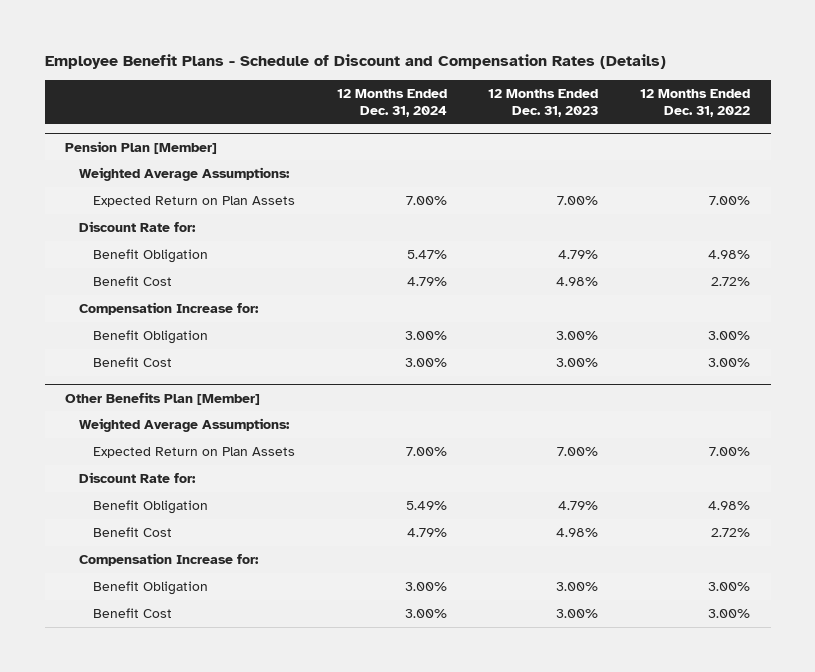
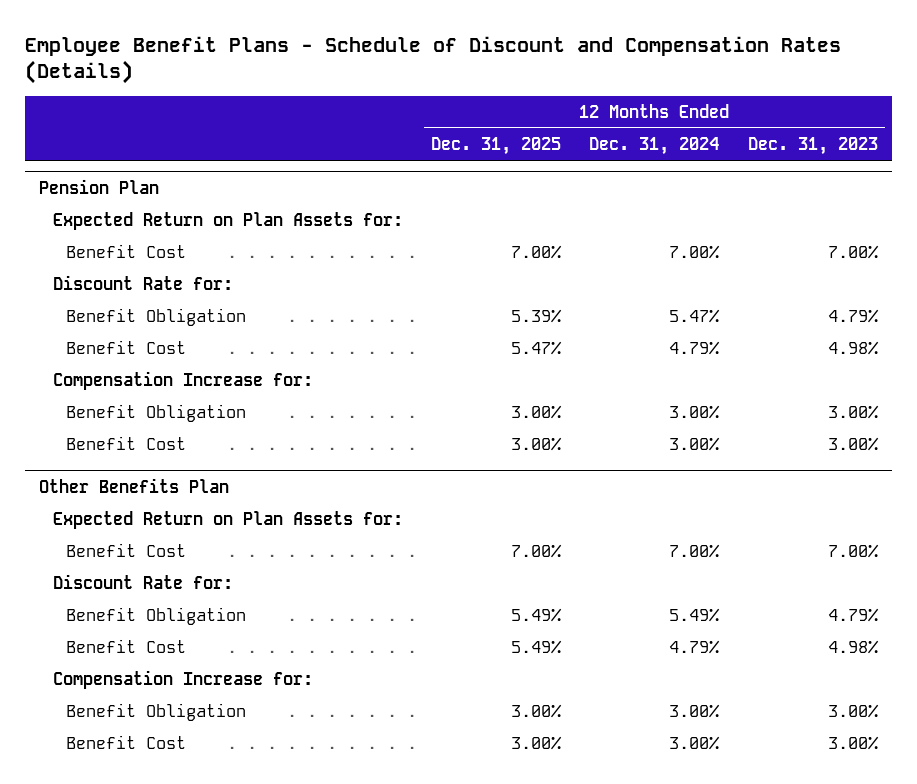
- | 12 Months Ended Dec. 31, 2024 | 12 Months Ended Dec. 31, 2023 | 12 Months Ended Dec. 31, 2022
+ | 12 Months Ended Dec. 31, 2025 | 12 Months Ended Dec. 31, 2024 | 12 Months Ended Dec. 31, 2023
- Pension Plan [Member]
- Weighted Average Assumptions:
- Expected Return on Plan Assets | 7.00% | 7.00% | 7.00%
+ Pension Plan
+ Expected Return on Plan Assets for:
+ Benefit Cost | 7.00% | 7.00% | 7.00%
- Other Benefits Plan [Member]
- Weighted Average Assumptions:
- Expected Return on Plan Assets | 7.00% | 7.00% | 7.00%
+ Other Benefits Plan
+ Expected Return on Plan Assets for:
+ Benefit Cost | 7.00% | 7.00% | 7.00%

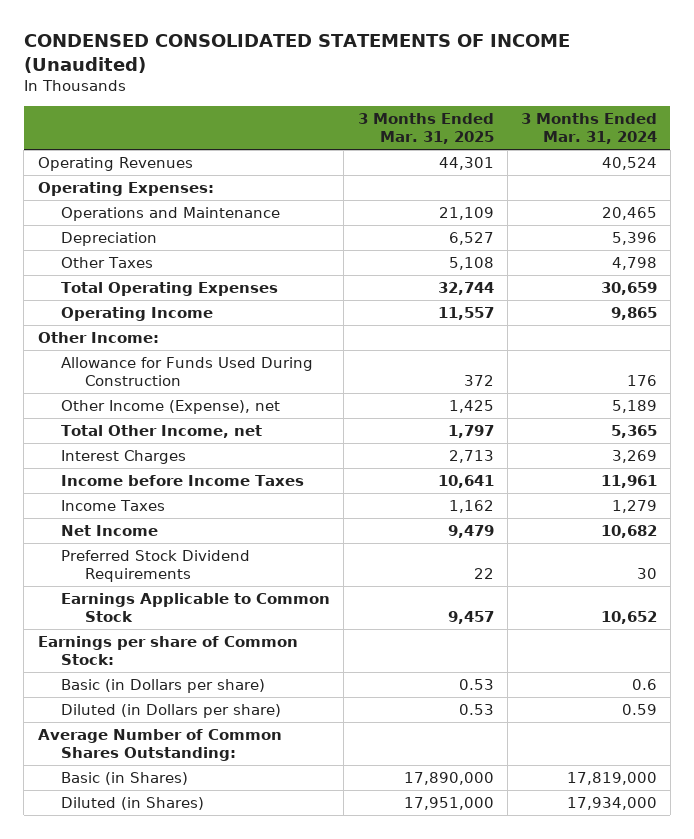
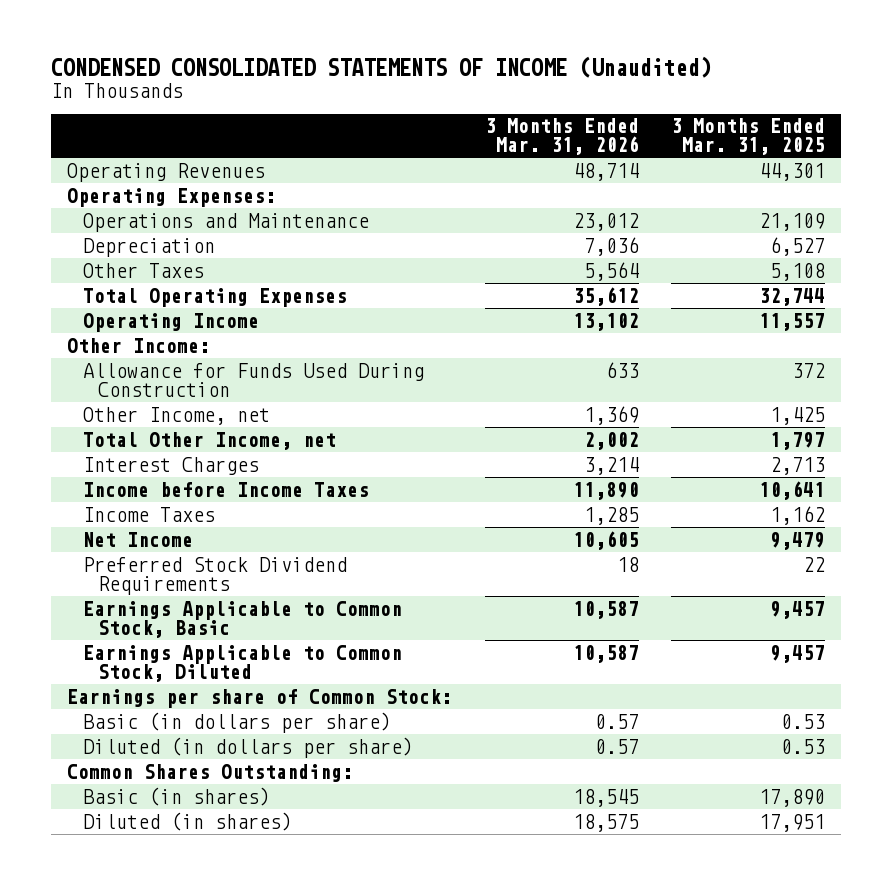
- | 3 Months Ended Mar. 31, 2025 | 3 Months Ended Mar. 31, 2024
+ | 3 Months Ended Mar. 31, 2026 | 3 Months Ended Mar. 31, 2025
- Other Income (Expense), net | 1,425 | 5,189
+ Other Income, net | 1,369 | 1,425
- Earnings Applicable to Common Stock | 9,457 | 10,652
+ Earnings Applicable to Common Stock, Basic | 10,587 | 9,457
+ Earnings Applicable to Common Stock, Diluted | 10,587 | 9,457
- Basic (in Dollars per share) | 0.53 | 0.6
- Diluted (in Dollars per share) | 0.53 | 0.59
- Average Number of Common Shares Outstanding:
- Basic (in Shares) | 17,890,000 | 17,819,000
- Diluted (in Shares) | 17,951,000 | 17,934,000
+ Basic (in dollars per share) | 0.57 | 0.53
+ Diluted (in dollars per share) | 0.57 | 0.53
+ Common Shares Outstanding:
+ Basic (in shares) | 18,545 | 17,890
+ Diluted (in shares) | 18,575 | 17,951

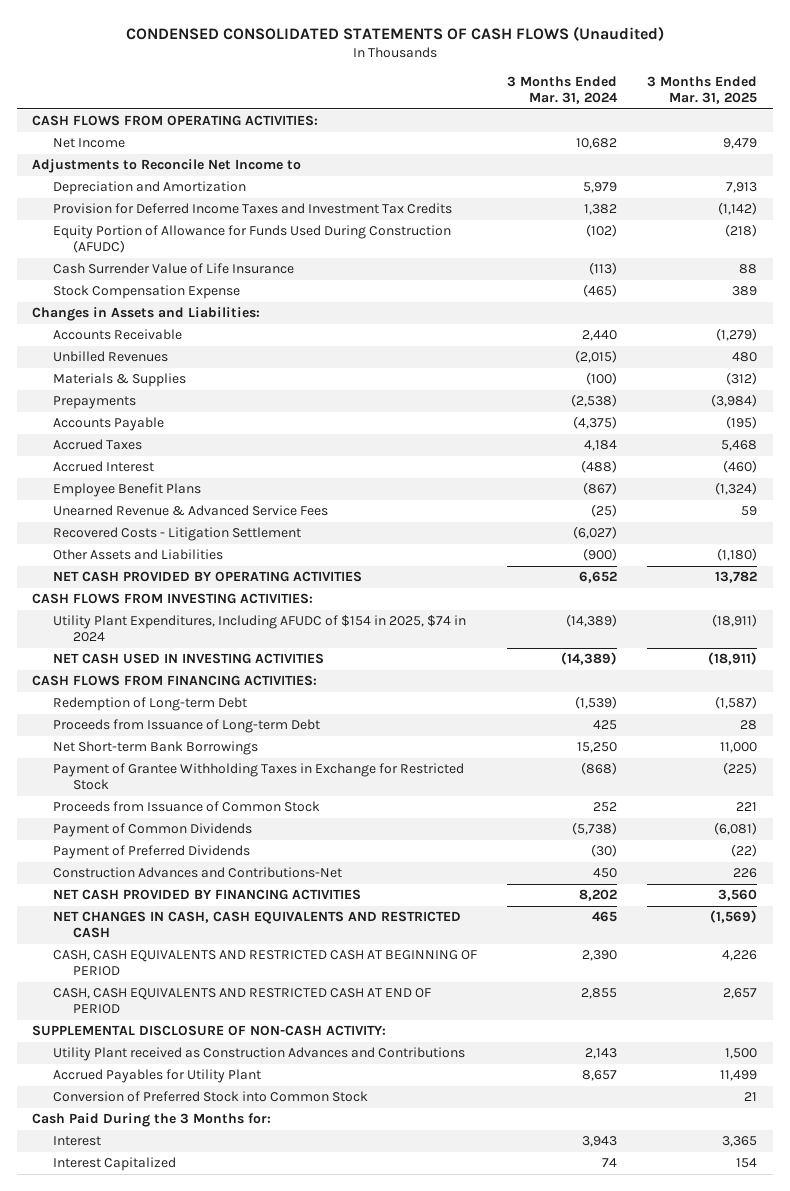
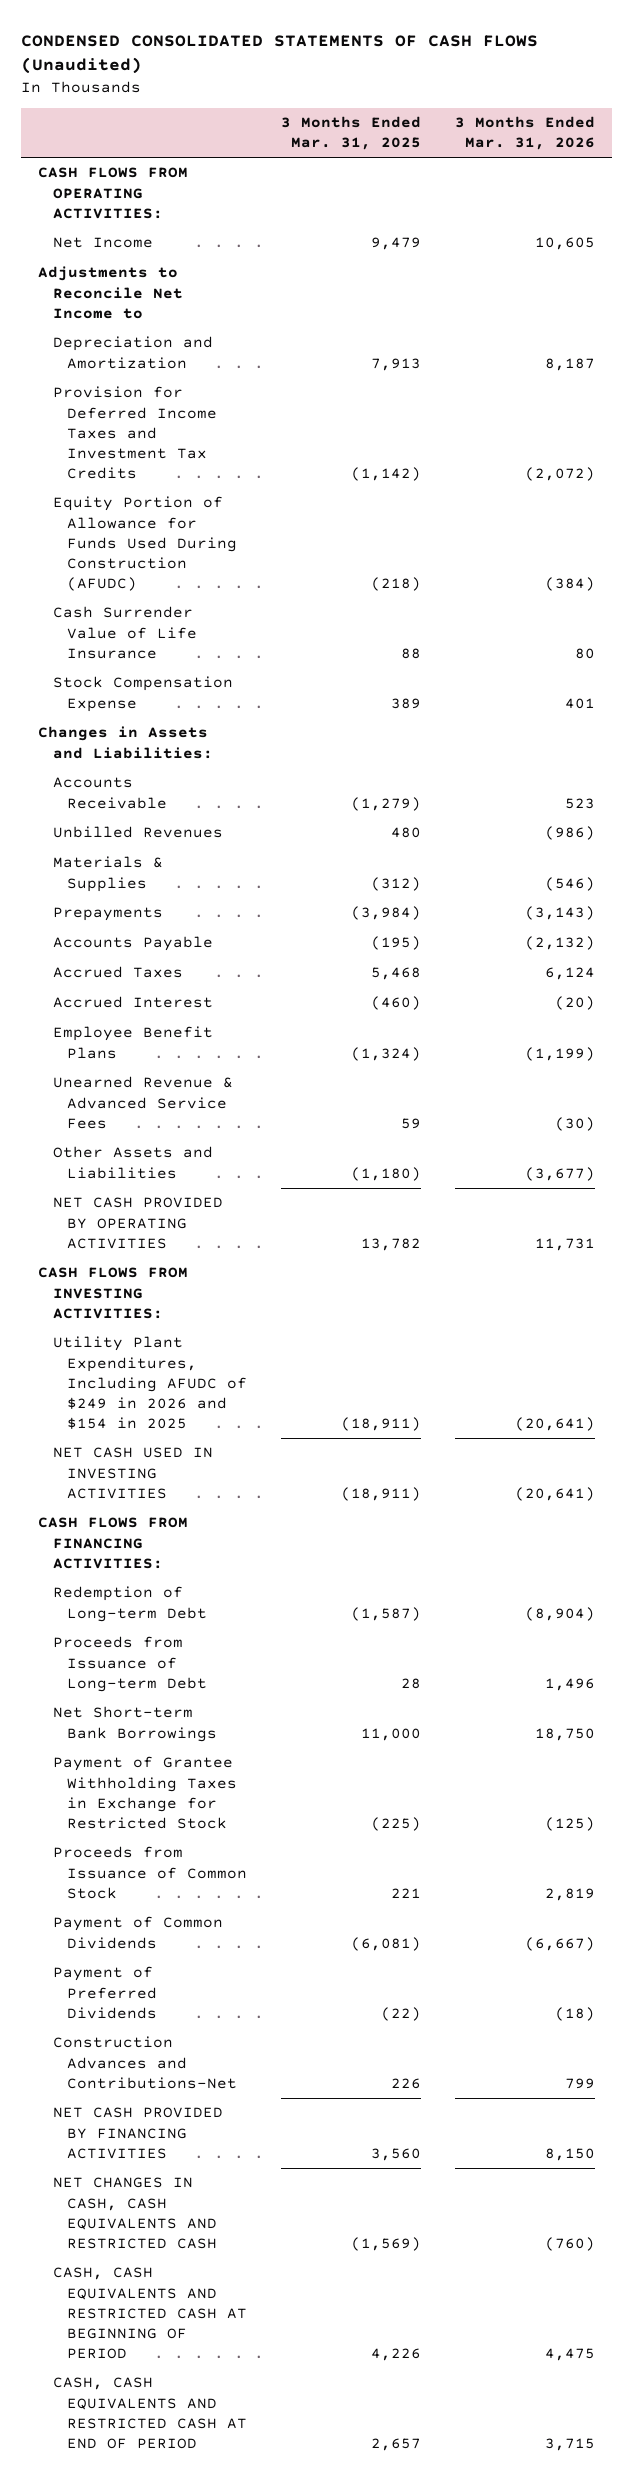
- | 3 Months Ended Mar. 31, 2024 | 3 Months Ended Mar. 31, 2025
+ | 3 Months Ended Mar. 31, 2025 | 3 Months Ended Mar. 31, 2026
- Recovered Costs - Litigation Settlement | (6,027) |
- Utility Plant Expenditures, Including AFUDC of $154 in 2025, $74 in 2024 | (14,389) | (18,911)
+ Utility Plant Expenditures, Including AFUDC of $249 in 2026 and $154 in 2025 | (18,911) | (20,641)
- SUPPLEMENTAL DISCLOSURE OF NON-CASH ACTIVITY:
- Utility Plant received as Construction Advances and Contributions | 2,143 | 1,500
- Accrued Payables for Utility Plant | 8,657 | 11,499
- Conversion of Preferred Stock into Common Stock | | 21
- Cash Paid During the 3 Months for:
- Interest | 3,943 | 3,365
- Interest Capitalized | 74 | 154

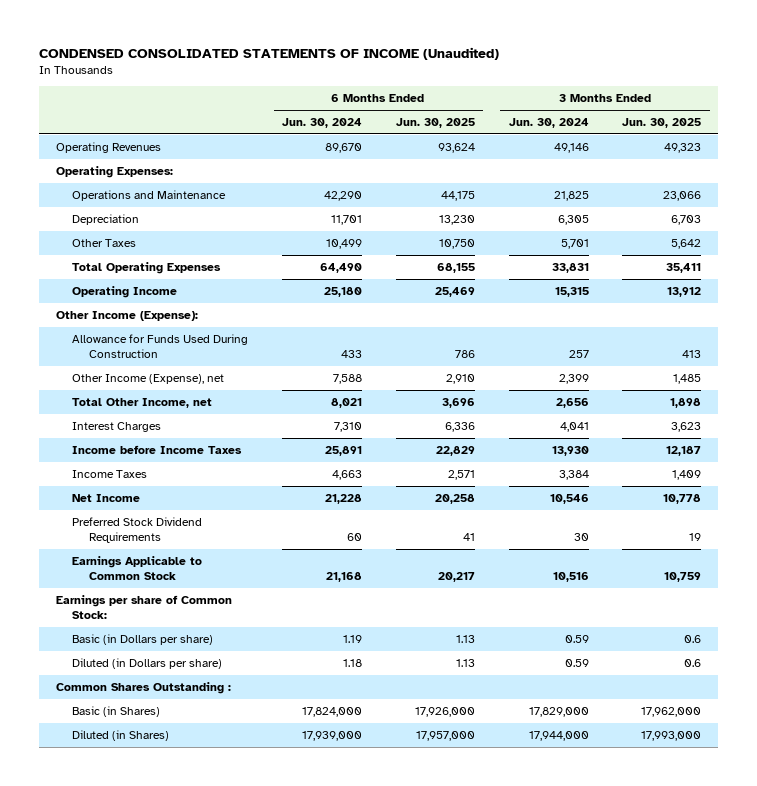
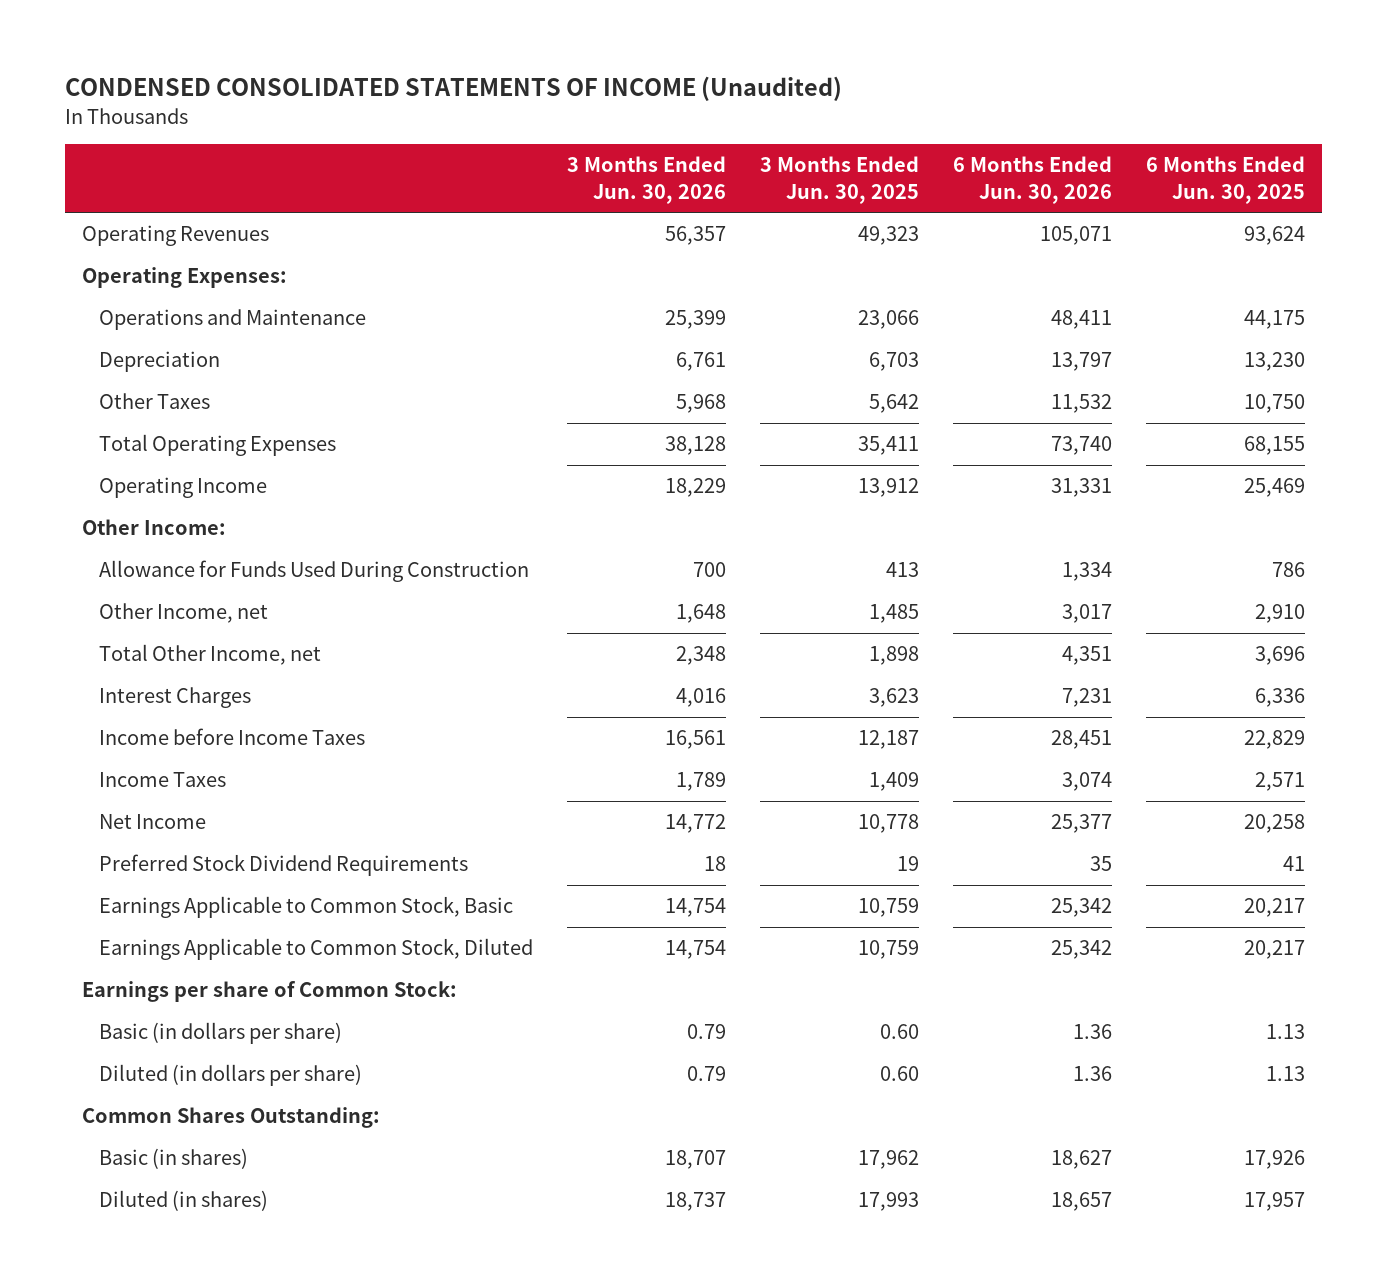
- | 6 Months Ended Jun. 30, 2024 | 6 Months Ended Jun. 30, 2025 | 3 Months Ended Jun. 30, 2024 | 3 Months Ended Jun. 30, 2025
+ | 3 Months Ended Jun. 30, 2026 | 3 Months Ended Jun. 30, 2025 | 6 Months Ended Jun. 30, 2026 | 6 Months Ended Jun. 30, 2025
- Other Income (Expense):
+ Other Income:
- Other Income (Expense), net | 7,588 | 2,910 | 2,399 | 1,485
+ Other Income, net | 1,648 | 1,485 | 3,017 | 2,910
- Earnings Applicable to Common Stock | 21,168 | 20,217 | 10,516 | 10,759
+ Earnings Applicable to Common Stock, Basic | 14,754 | 10,759 | 25,342 | 20,217
+ Earnings Applicable to Common Stock, Diluted | 14,754 | 10,759 | 25,342 | 20,217
- Basic (in Dollars per share) | 1.19 | 1.13 | 0.59 | 0.6
- Diluted (in Dollars per share) | 1.18 | 1.13 | 0.59 | 0.6
- Common Shares Outstanding :
- Basic (in Shares) | 17,824,000 | 17,926,000 | 17,829,000 | 17,962,000
- Diluted (in Shares) | 17,939,000 | 17,957,000 | 17,944,000 | 17,993,000
+ Basic (in dollars per share) | 0.79 | 0.60 | 1.36 | 1.13
+ Diluted (in dollars per share) | 0.79 | 0.60 | 1.36 | 1.13
+ Common Shares Outstanding:
+ Basic (in shares) | 18,707 | 17,962 | 18,627 | 17,926
+ Diluted (in shares) | 18,737 | 17,993 | 18,657 | 17,957

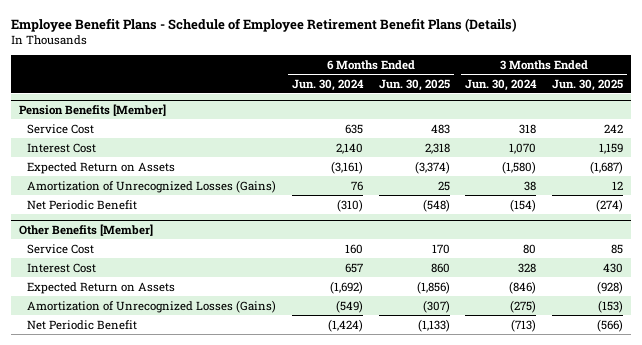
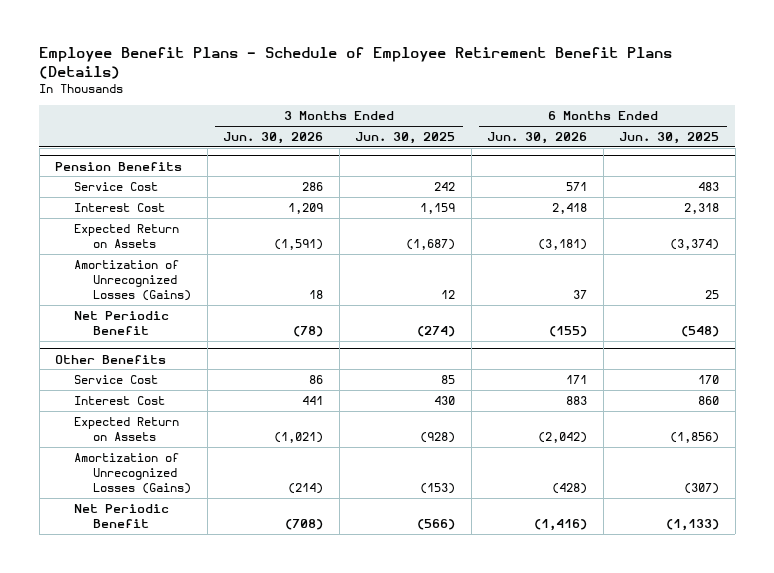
- | 6 Months Ended Jun. 30, 2024 | 6 Months Ended Jun. 30, 2025 | 3 Months Ended Jun. 30, 2024 | 3 Months Ended Jun. 30, 2025
+ | 3 Months Ended Jun. 30, 2026 | 3 Months Ended Jun. 30, 2025 | 6 Months Ended Jun. 30, 2026 | 6 Months Ended Jun. 30, 2025
- Pension Benefits [Member]
+ Pension Benefits
- Other Benefits [Member]
+ Other Benefits

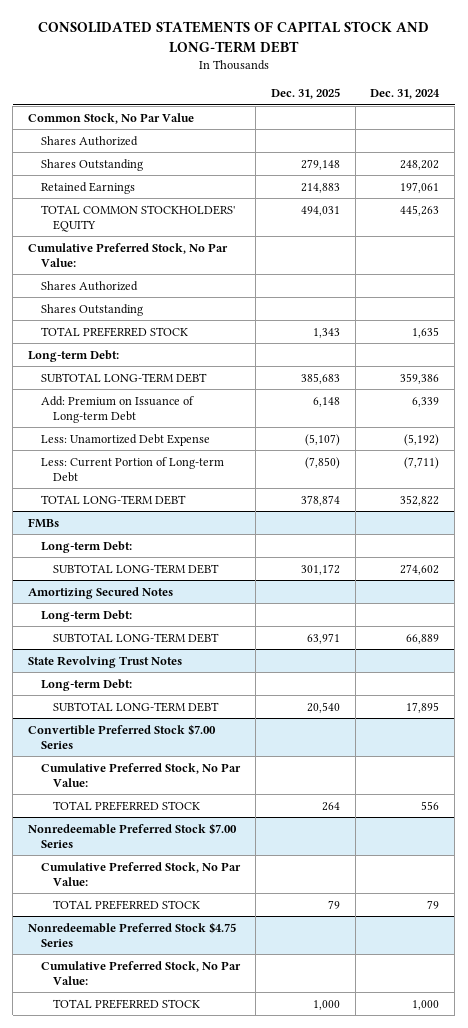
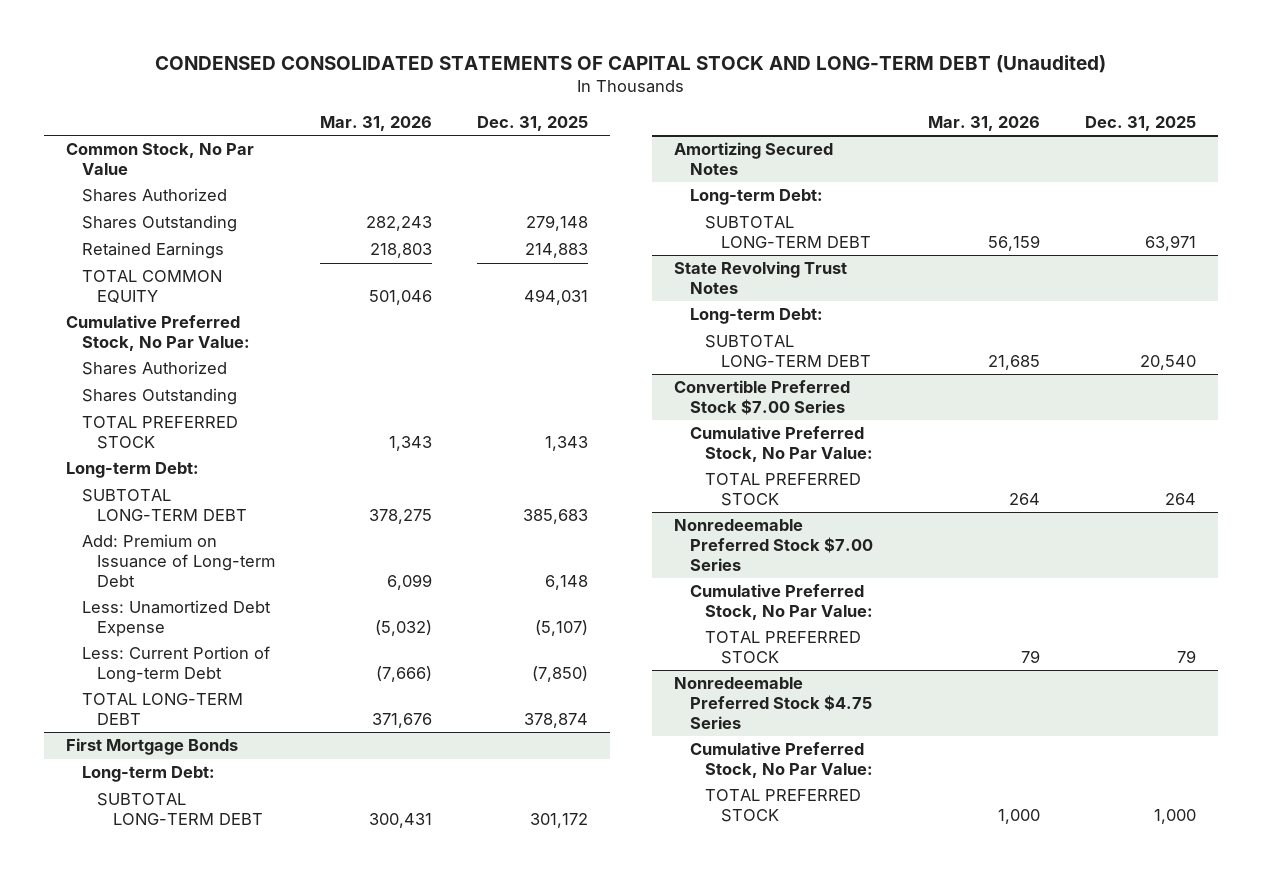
- CONSOLIDATED STATEMENTS OF CAPITAL STOCK AND LONG-TERM DEBT
+ CONDENSED CONSOLIDATED STATEMENTS OF CAPITAL STOCK AND LONG-TERM DEBT (Unaudited)
- | Dec. 31, 2025 | Dec. 31, 2024
+ | Mar. 31, 2026 | Dec. 31, 2025
- TOTAL COMMON STOCKHOLDERS' EQUITY | 494,031 | 445,263
+ TOTAL COMMON EQUITY | 501,046 | 494,031
- FMBs
+ First Mortgage Bonds

